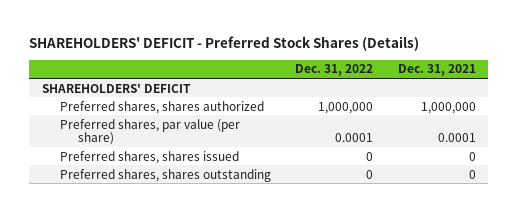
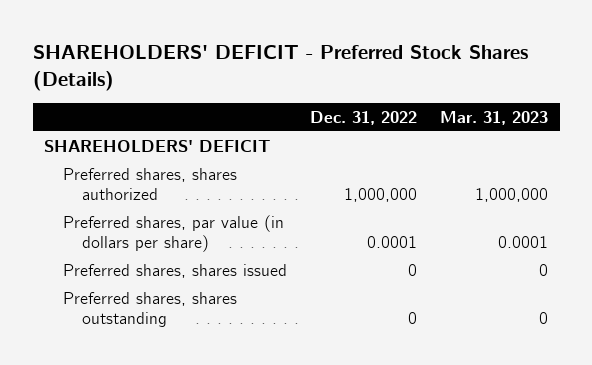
- | Dec. 31, 2022 | Dec. 31, 2021
+ | Dec. 31, 2022 | Mar. 31, 2023
- Preferred shares, par value (per share) | 0.0001 | 0.0001
+ Preferred shares, par value (in dollars per share) | 0.0001 | 0.0001

